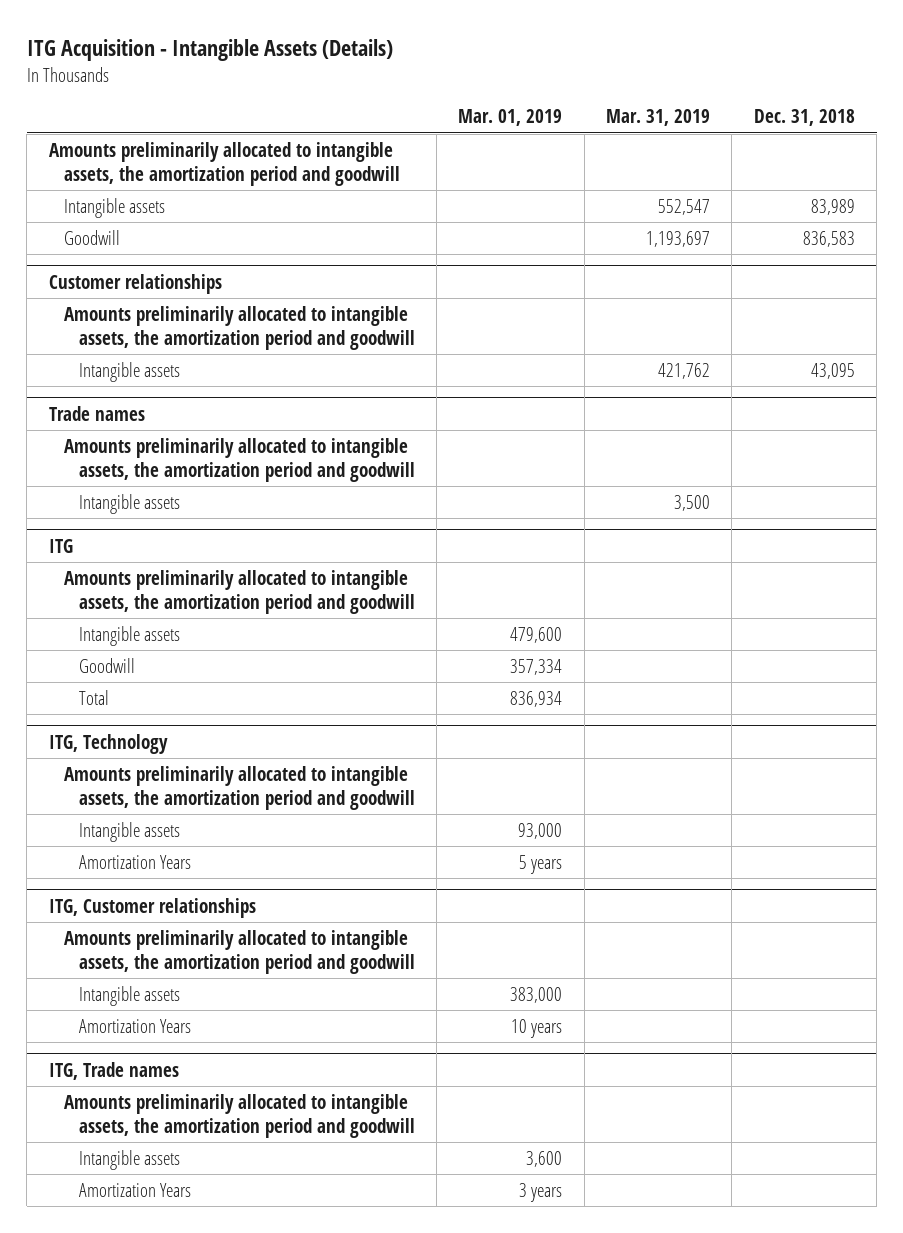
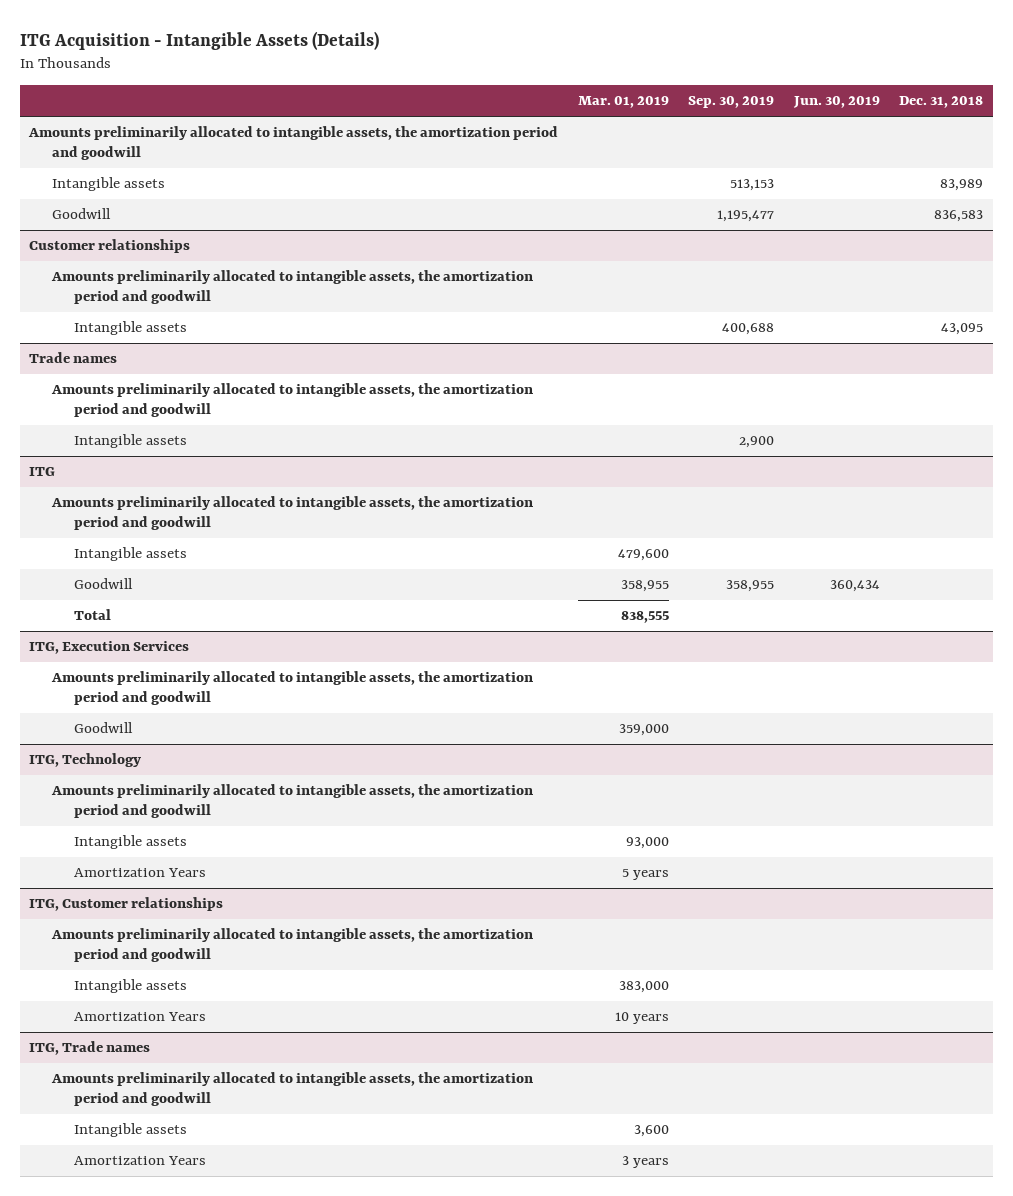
- | Mar. 01, 2019 | Mar. 31, 2019 | Dec. 31, 2018
+ | Mar. 01, 2019 | Sep. 30, 2019 | Jun. 30, 2019 | Dec. 31, 2018
@ ITG
- Goodwill | 357,334 | |
- Total | 836,934 | |
+ Goodwill | 358,955 | 358,955 | 360,434 |
+ Total | 838,555 | | |
+ ITG, Execution Services
+ Amounts preliminarily allocated to intangible assets, the amortization period and goodwill
+ Goodwill | 359,000 | | |

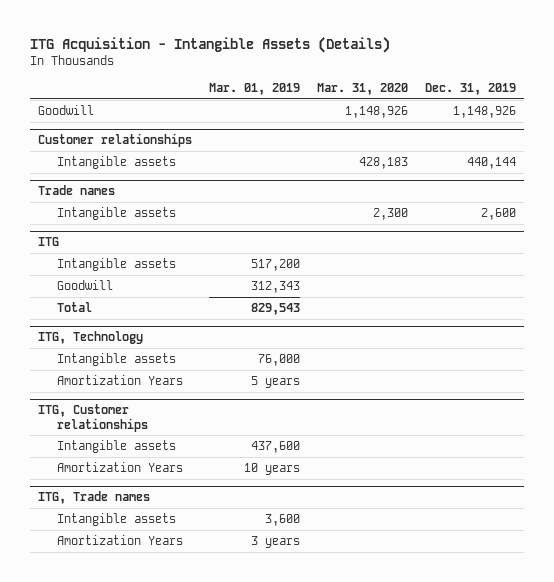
- | Mar. 01, 2019 | Sep. 30, 2019 | Jun. 30, 2019 | Dec. 31, 2018
+ | Mar. 01, 2019 | Mar. 31, 2020 | Dec. 31, 2019
- Amounts preliminarily allocated to intangible assets, the amortization period and goodwill
- Intangible assets | | 513,153 | | 83,989
@ Customer relationships
- Amounts preliminarily allocated to intangible assets, the amortization period and goodwill
@ Trade names
- Amounts preliminarily allocated to intangible assets, the amortization period and goodwill
@ ITG
- Amounts preliminarily allocated to intangible assets, the amortization period and goodwill
- Intangible assets | 479,600 | | |
- Goodwill | 358,955 | 358,955 | 360,434 |
- Total | 838,555 | | |
- ITG, Execution Services
- Amounts preliminarily allocated to intangible assets, the amortization period and goodwill
- Goodwill | 359,000 | | |
@ ITG
+ Intangible assets | 517,200 | |
+ Goodwill | 312,343 | |
+ Total | 829,543 | |
@ ITG, Technology
- Amounts preliminarily allocated to intangible assets, the amortization period and goodwill
- Intangible assets | 93,000 | | |
+ Intangible assets | 76,000 | |
@ ITG, Customer relationships
- Amounts preliminarily allocated to intangible assets, the amortization period and goodwill
- Intangible assets | 383,000 | | |
+ Intangible assets | 437,600 | |
@ ITG, Trade names
- Amounts preliminarily allocated to intangible assets, the amortization period and goodwill

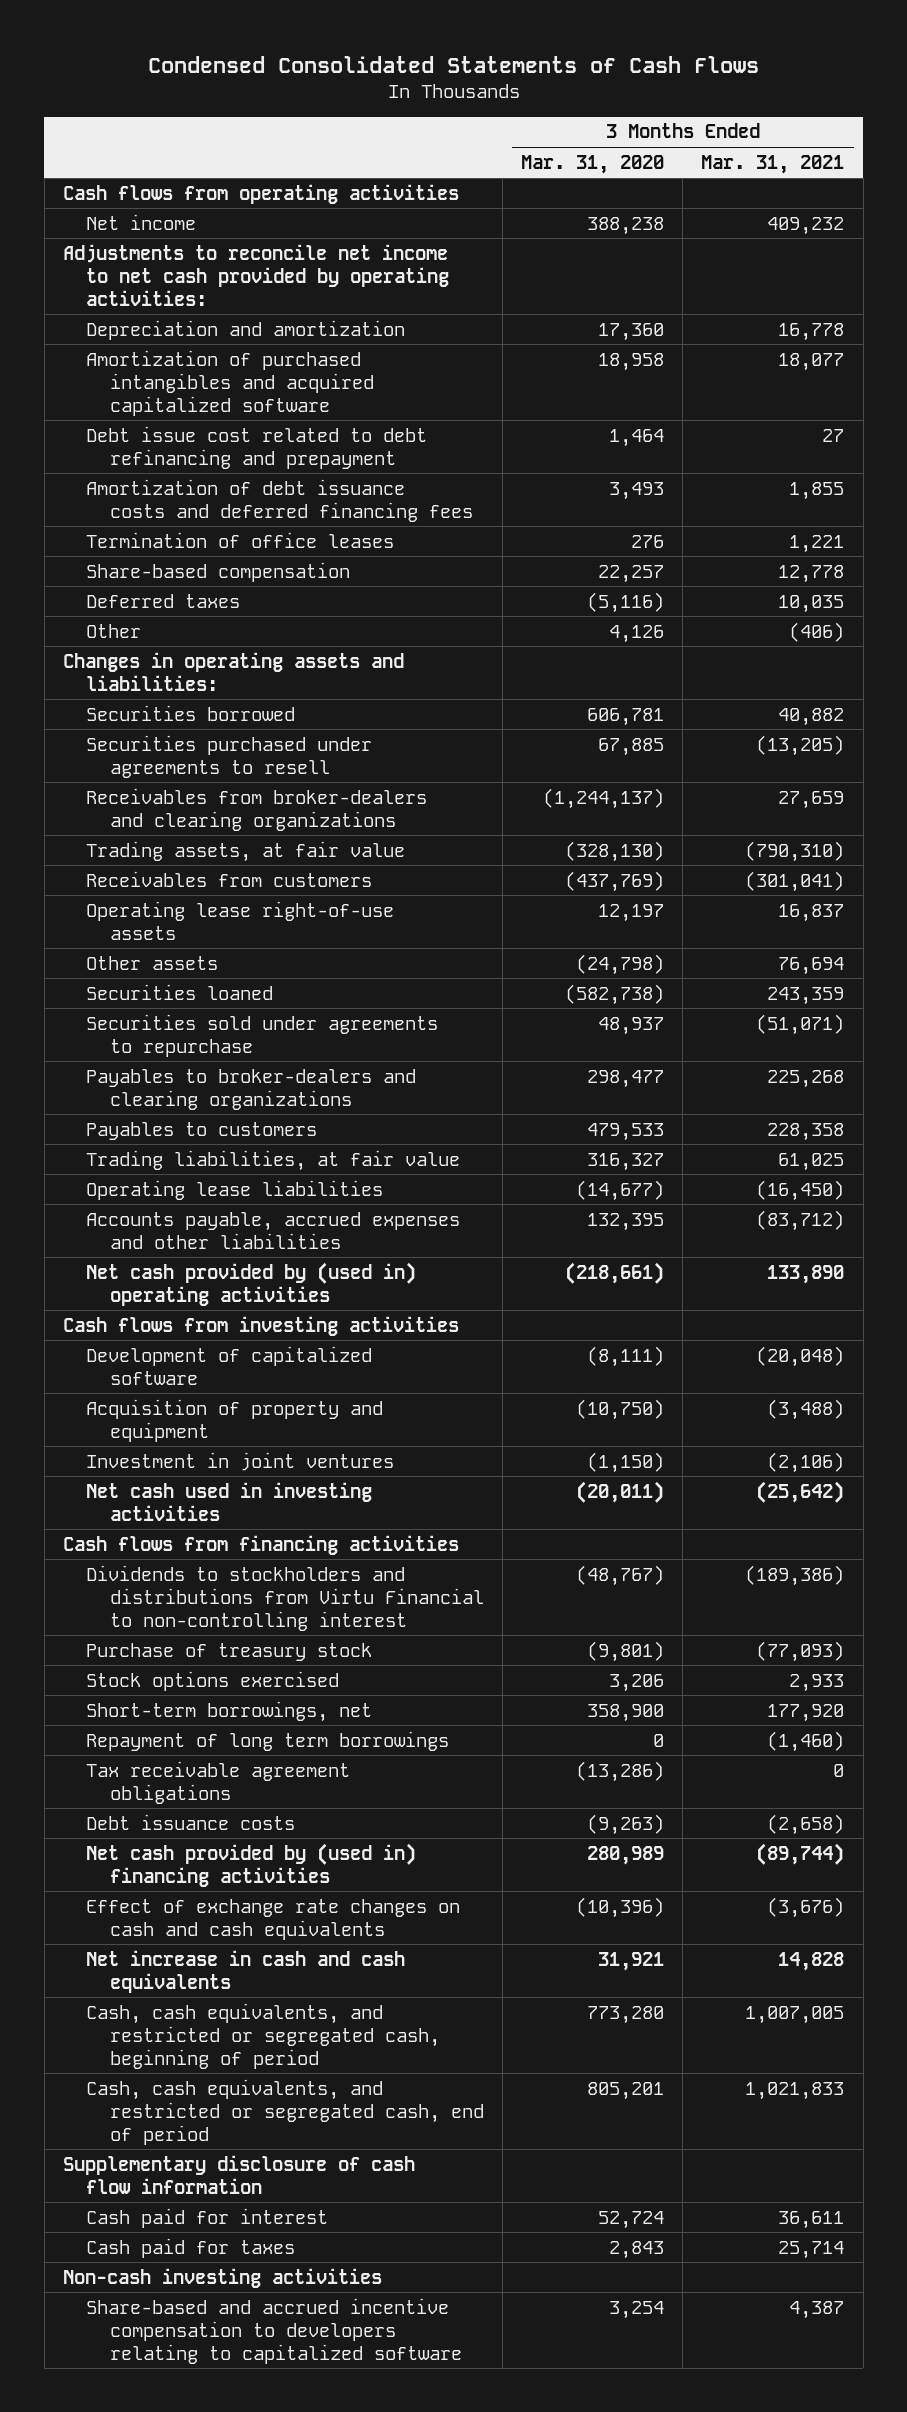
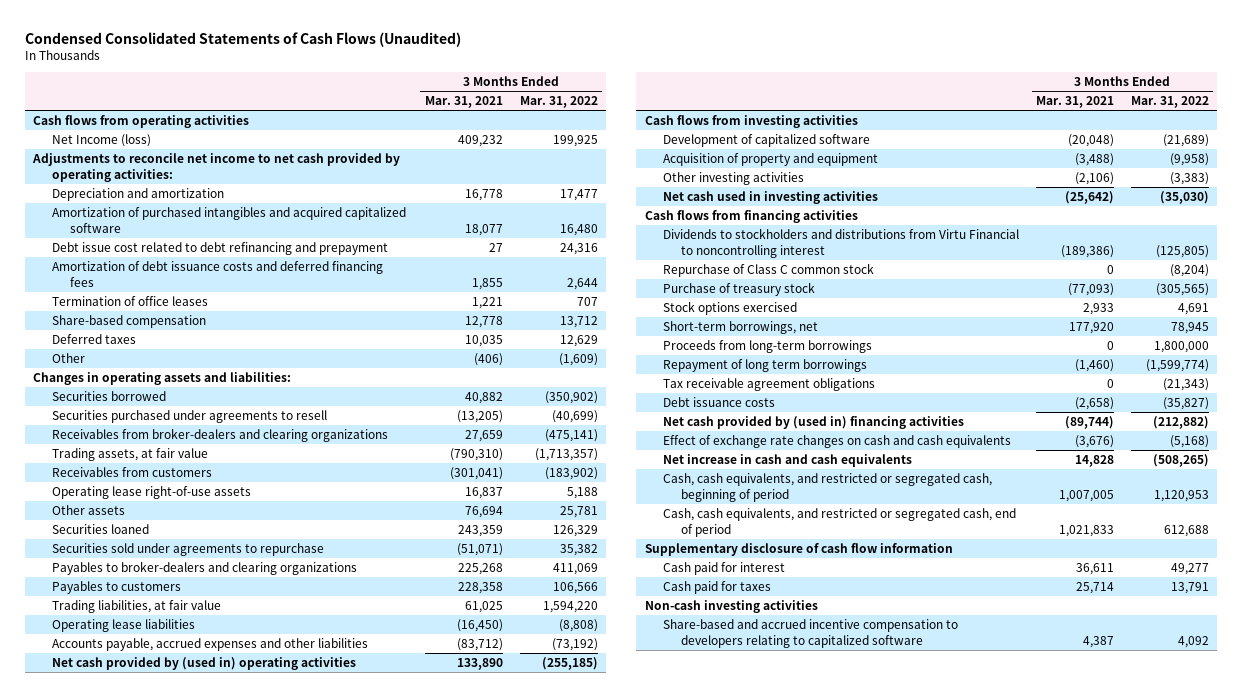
- Condensed Consolidated Statements of Cash Flows
+ Condensed Consolidated Statements of Cash Flows (Unaudited)
- | 3 Months Ended Mar. 31, 2020 | 3 Months Ended Mar. 31, 2021
+ | 3 Months Ended Mar. 31, 2021 | 3 Months Ended Mar. 31, 2022
- Net income | 388,238 | 409,232
+ Net Income (loss) | 409,232 | 199,925
- Investment in joint ventures | (1,150) | (2,106)
+ Other investing activities | (2,106) | (3,383)
- Dividends to stockholders and distributions from Virtu Financial to non-controlling interest | (48,767) | (189,386)
+ Dividends to stockholders and distributions from Virtu Financial to noncontrolling interest | (189,386) | (125,805)
+ Repurchase of Class C common stock | 0 | (8,204)
+ Proceeds from long-term borrowings | 0 | 1,800,000

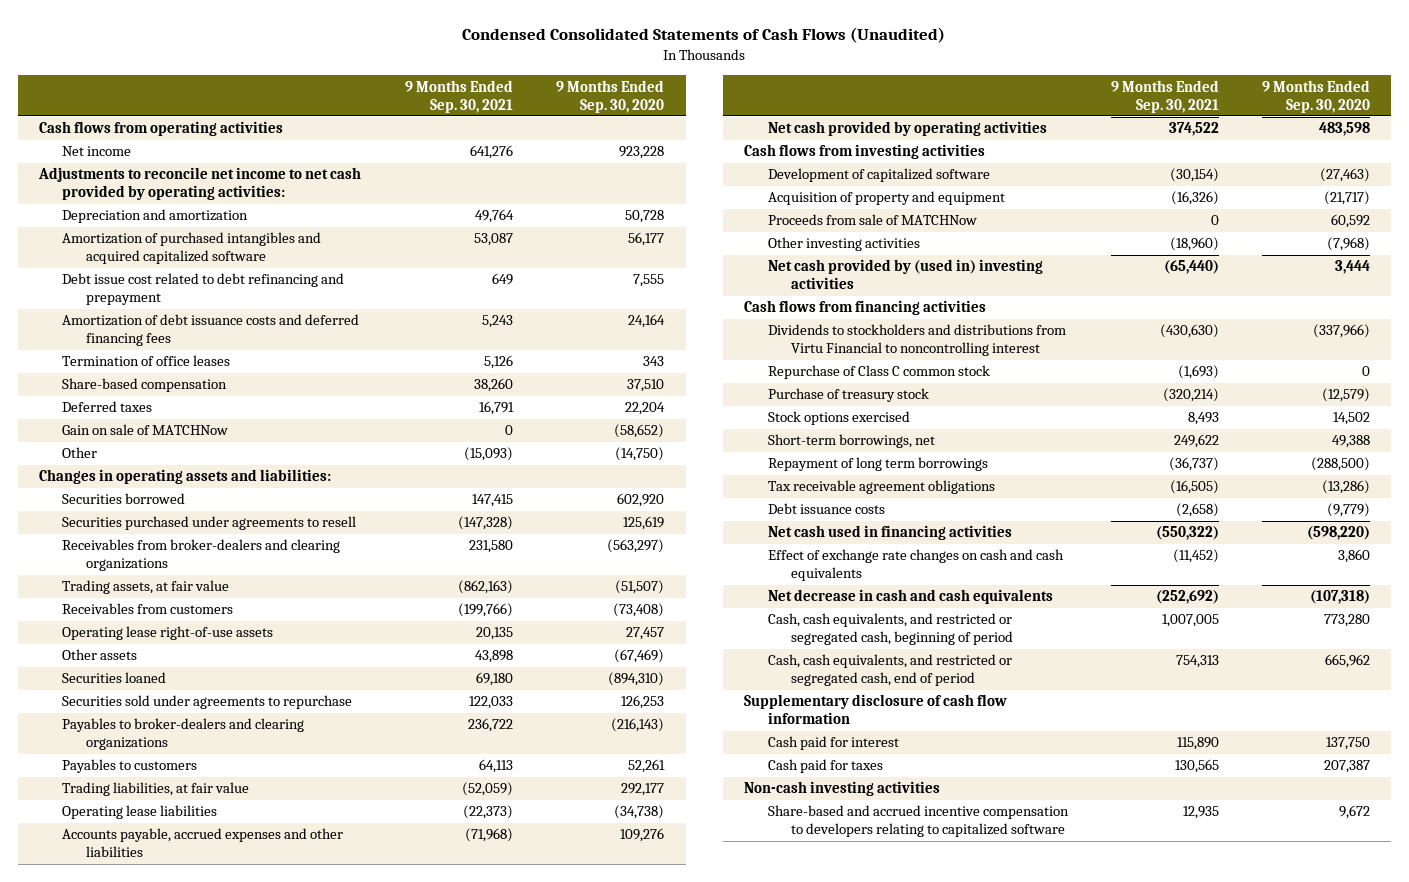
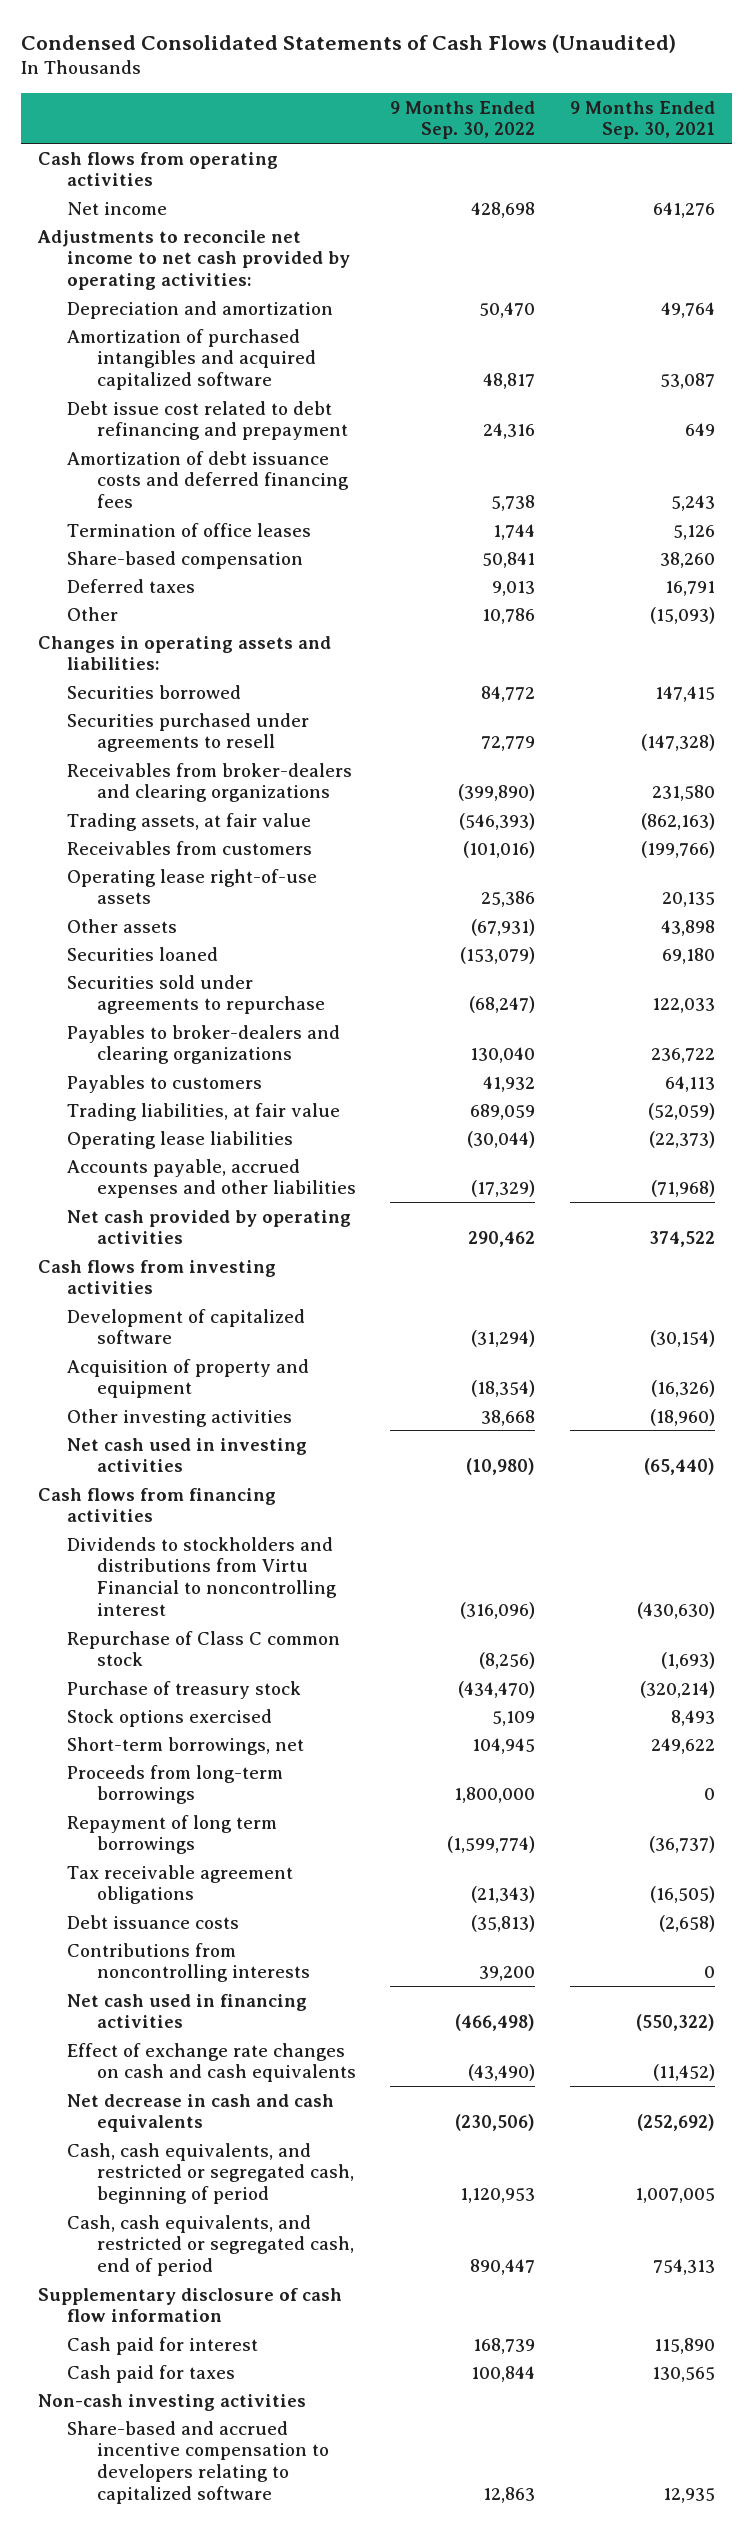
- | 9 Months Ended Sep. 30, 2021 | 9 Months Ended Sep. 30, 2020
+ | 9 Months Ended Sep. 30, 2022 | 9 Months Ended Sep. 30, 2021
- Gain on sale of MATCHNow | 0 | (58,652)
- Proceeds from sale of MATCHNow | 0 | 60,592
- Net cash provided by (used in) investing activities | (65,440) | 3,444
+ Net cash used in investing activities | (10,980) | (65,440)
+ Proceeds from long-term borrowings | 1,800,000 | 0
+ Contributions from noncontrolling interests | 39,200 | 0

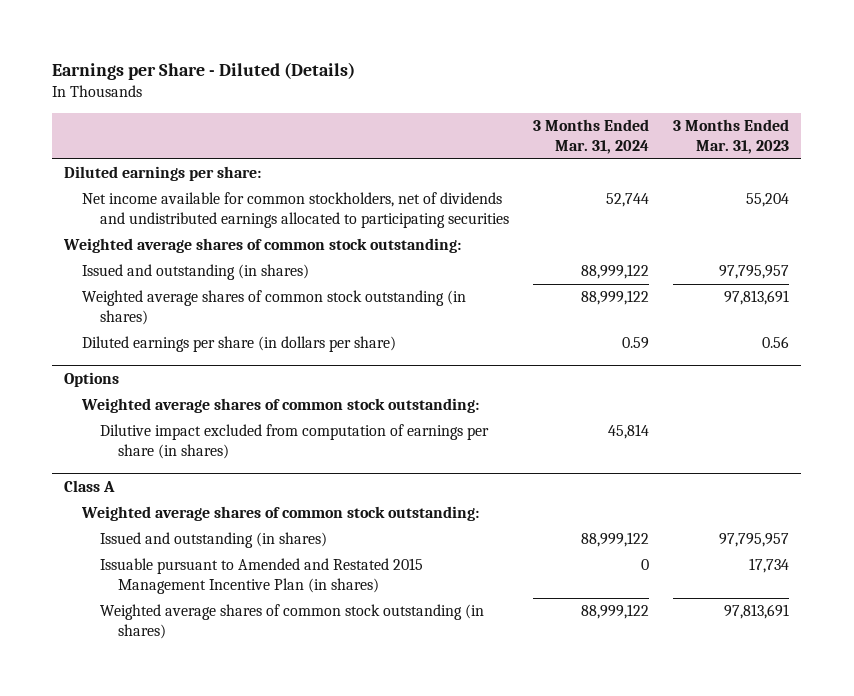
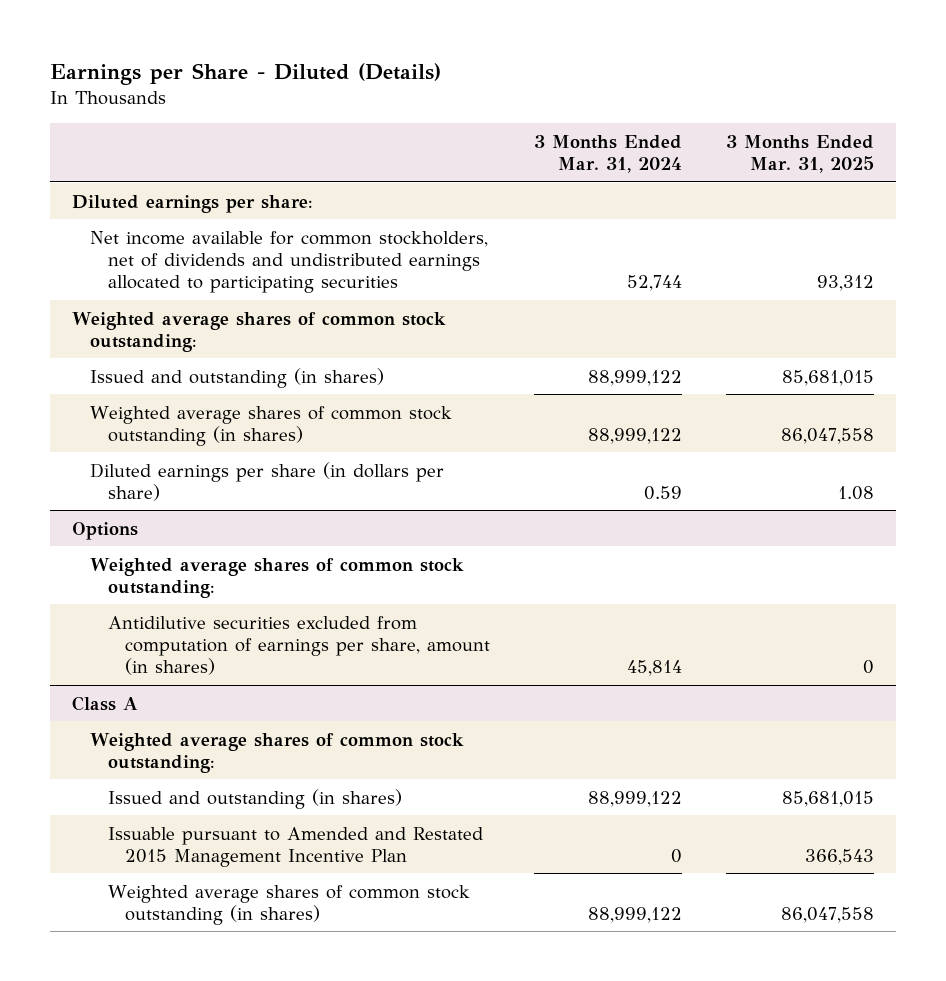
- | 3 Months Ended Mar. 31, 2024 | 3 Months Ended Mar. 31, 2023
+ | 3 Months Ended Mar. 31, 2024 | 3 Months Ended Mar. 31, 2025
@ Options
- Dilutive impact excluded from computation of earnings per share (in shares) | 45,814 |
+ Antidilutive securities excluded from computation of earnings per share, amount (in shares) | 45,814 | 0
@ Class A
- Issuable pursuant to Amended and Restated 2015 Management Incentive Plan (in shares) | 0 | 17,734
+ Issuable pursuant to Amended and Restated 2015 Management Incentive Plan | 0 | 366,543

